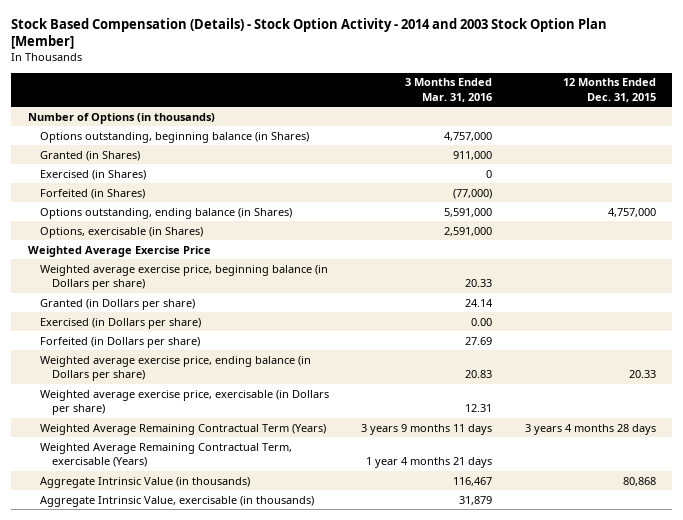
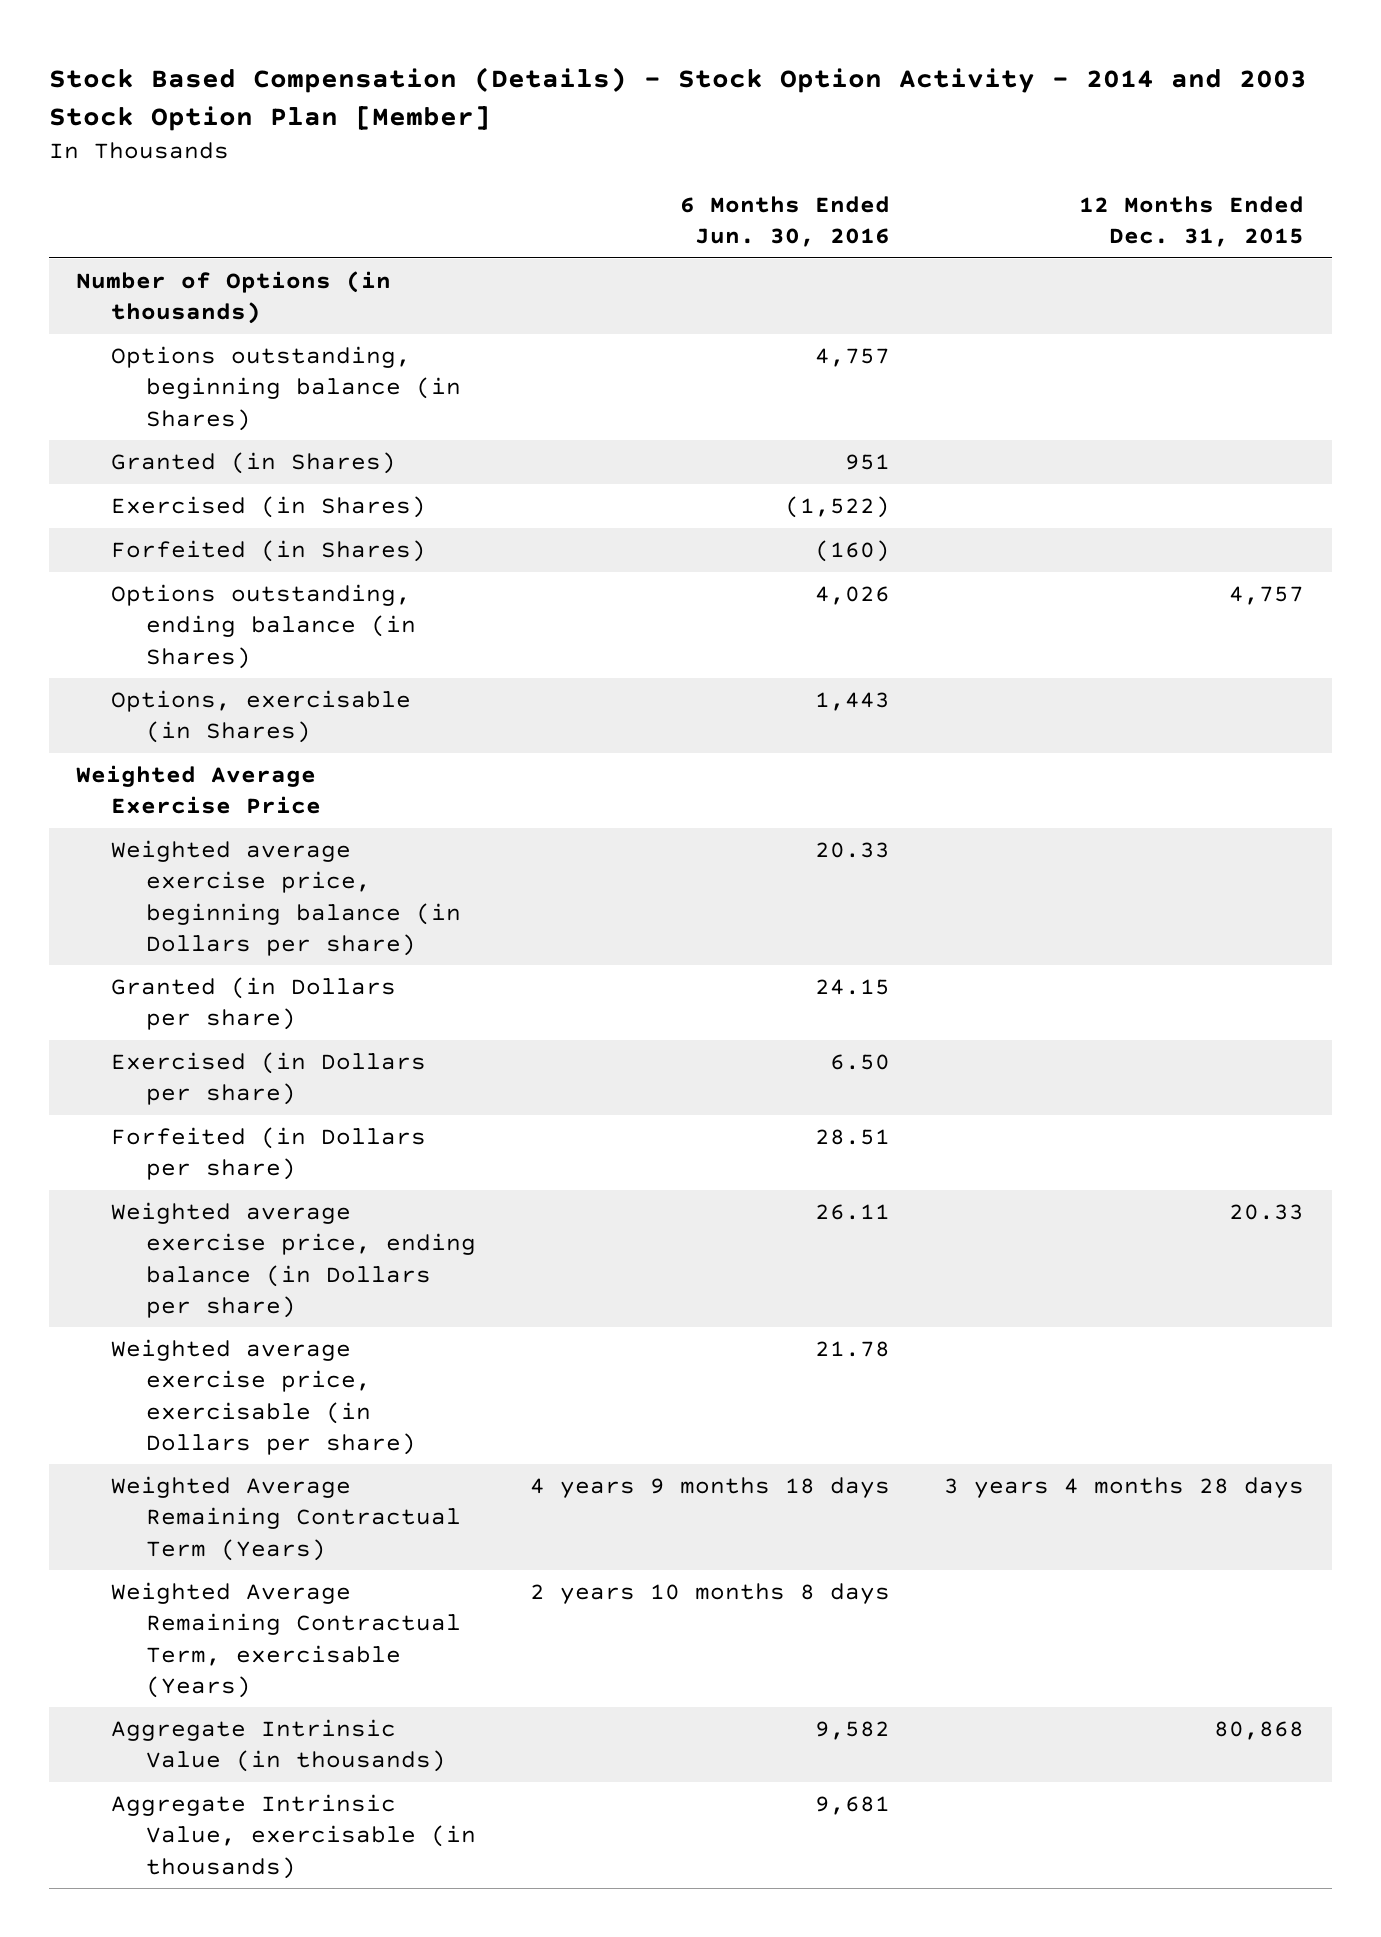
- | 3 Months Ended Mar. 31, 2016 | 12 Months Ended Dec. 31, 2015
+ | 6 Months Ended Jun. 30, 2016 | 12 Months Ended Dec. 31, 2015
- Options outstanding, ending balance (in Shares) | 5,591,000 | 4,757,000
+ Options outstanding, ending balance (in Shares) | 4,026 | 4,757

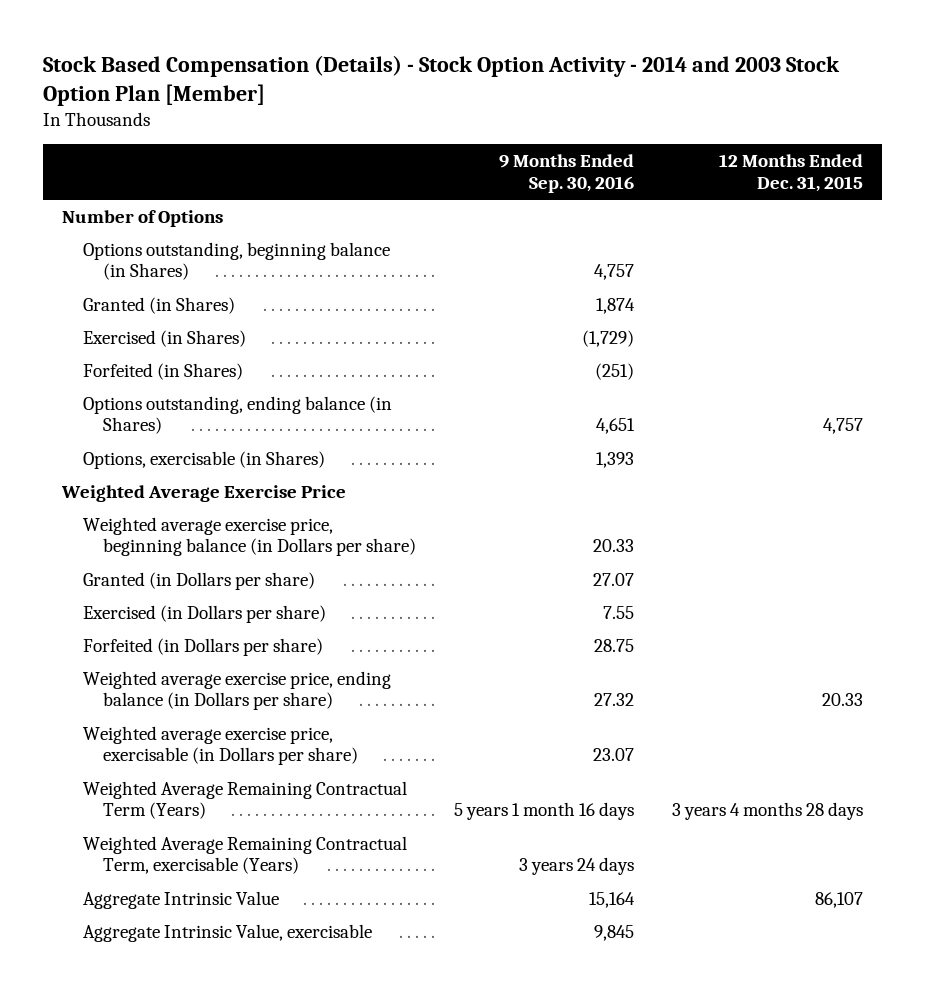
- | 6 Months Ended Jun. 30, 2016 | 12 Months Ended Dec. 31, 2015
+ | 9 Months Ended Sep. 30, 2016 | 12 Months Ended Dec. 31, 2015
- Number of Options (in thousands)
+ Number of Options
- Aggregate Intrinsic Value (in thousands) | 9,582 | 80,868
- Aggregate Intrinsic Value, exercisable (in thousands) | 9,681 |
+ Aggregate Intrinsic Value | 15,164 | 86,107
+ Aggregate Intrinsic Value, exercisable | 9,845 |

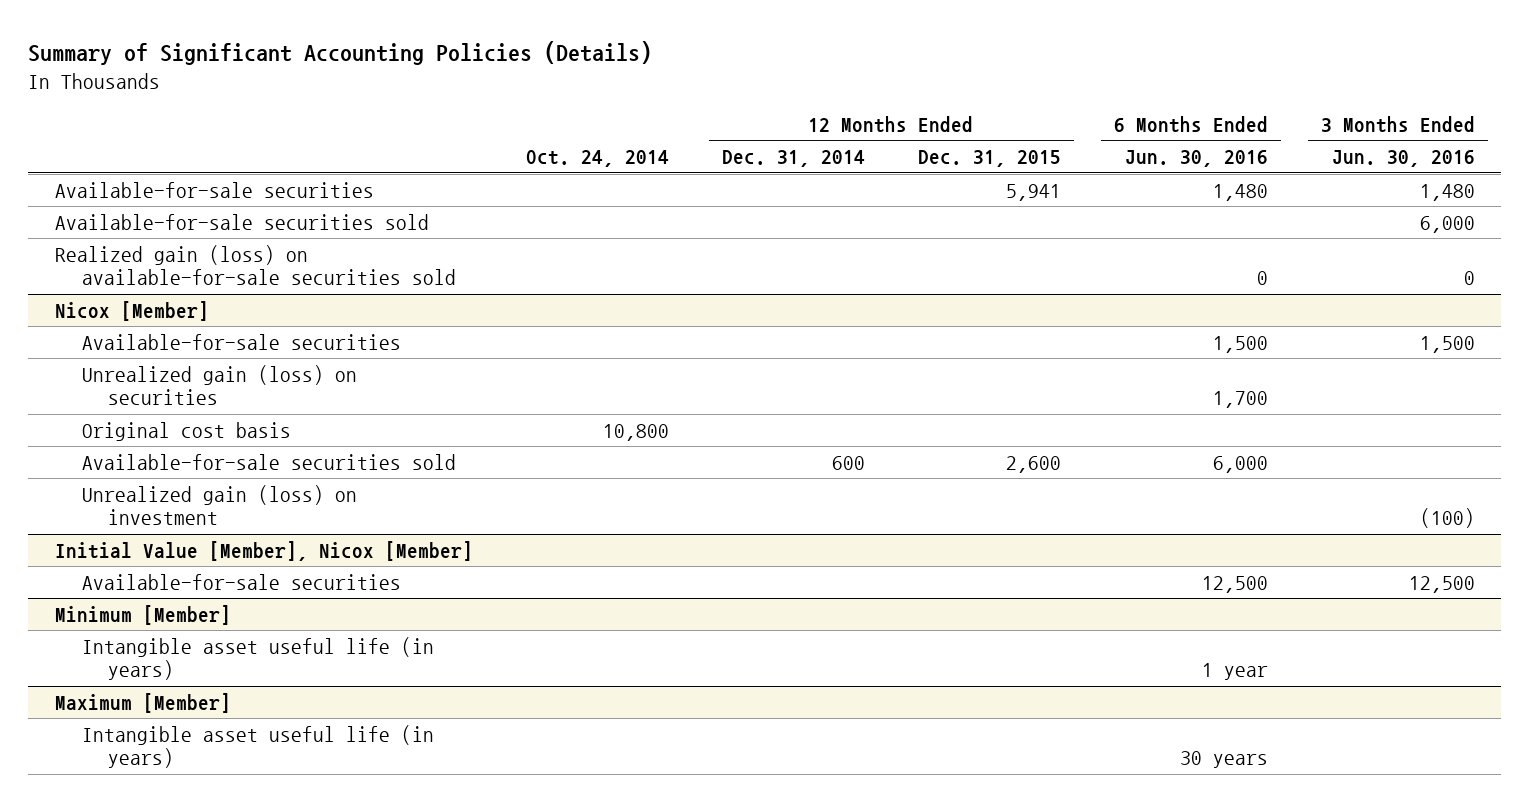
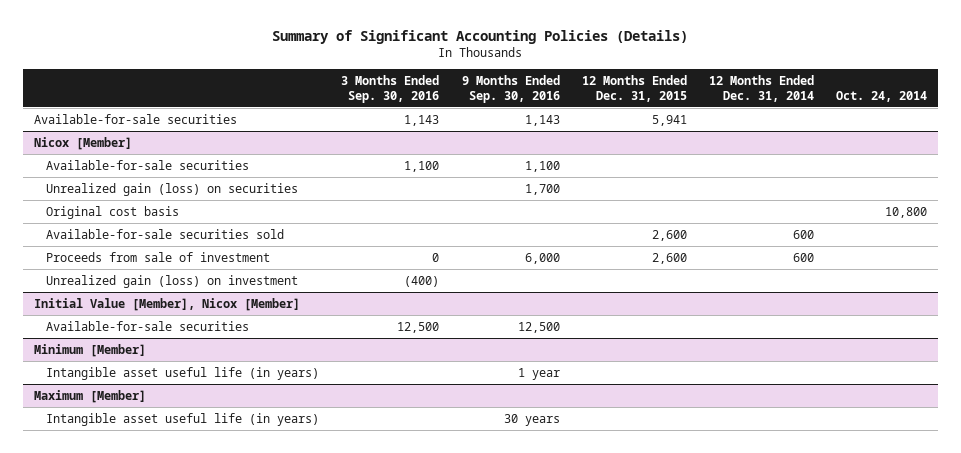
- | Oct. 24, 2014 | 12 Months Ended Dec. 31, 2014 | 12 Months Ended Dec. 31, 2015 | 6 Months Ended Jun. 30, 2016 | 3 Months Ended Jun. 30, 2016
+ | 3 Months Ended Sep. 30, 2016 | 9 Months Ended Sep. 30, 2016 | 12 Months Ended Dec. 31, 2015 | 12 Months Ended Dec. 31, 2014 | Oct. 24, 2014
- Available-for-sale securities sold | | | | | 6,000
- Realized gain (loss) on available-for-sale securities sold | | | | 0 | 0
@ Nicox [Member]
+ Proceeds from sale of investment | 0 | 6,000 | 2,600 | 600 |

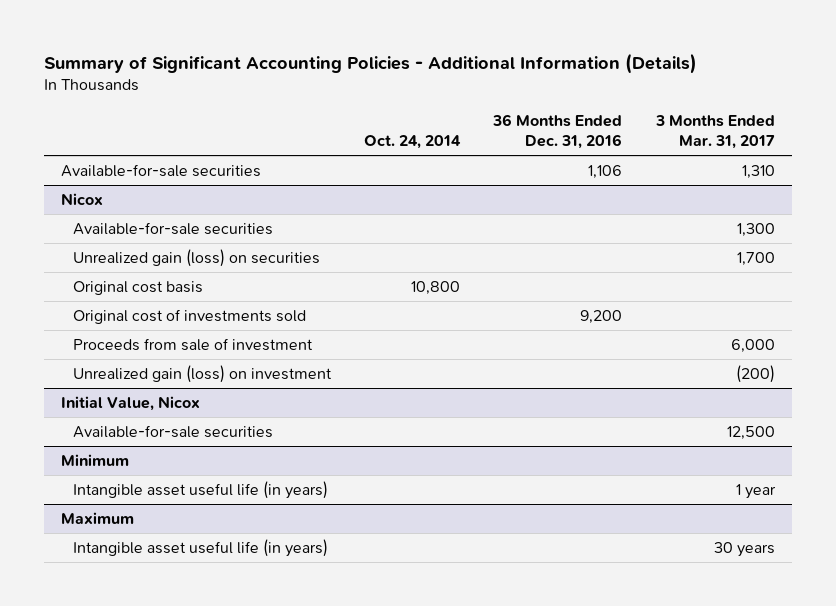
- Summary of Significant Accounting Policies (Details)
+ Summary of Significant Accounting Policies - Additional Information (Details)
- | 3 Months Ended Sep. 30, 2016 | 9 Months Ended Sep. 30, 2016 | 12 Months Ended Dec. 31, 2015 | 12 Months Ended Dec. 31, 2014 | Oct. 24, 2014
+ | Oct. 24, 2014 | 36 Months Ended Dec. 31, 2016 | 3 Months Ended Mar. 31, 2017
- Nicox [Member]
+ Nicox
- Available-for-sale securities sold | | | 2,600 | 600 |
+ Original cost of investments sold | | 9,200 |
- Initial Value [Member], Nicox [Member]
+ Initial Value, Nicox
- Minimum [Member]
+ Minimum
- Maximum [Member]
+ Maximum

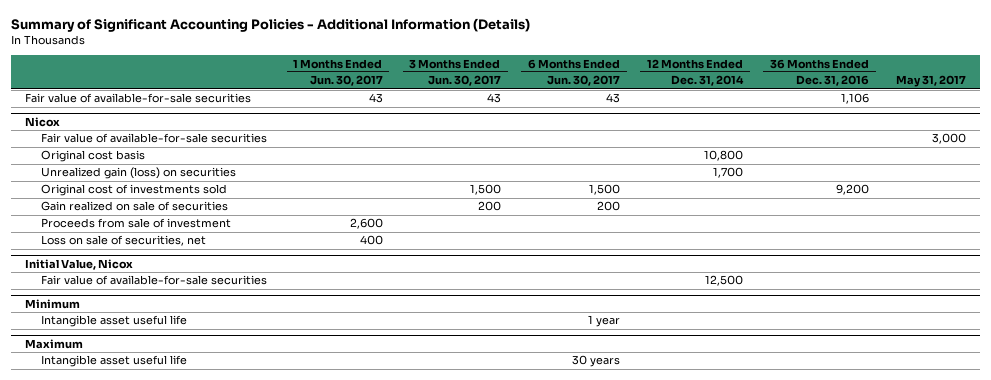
- | Oct. 24, 2014 | 36 Months Ended Dec. 31, 2016 | 3 Months Ended Mar. 31, 2017
+ | 1 Months Ended Jun. 30, 2017 | 3 Months Ended Jun. 30, 2017 | 6 Months Ended Jun. 30, 2017 | 12 Months Ended Dec. 31, 2014 | 36 Months Ended Dec. 31, 2016 | May 31, 2017
- Available-for-sale securities | | 1,106 | 1,310
+ Fair value of available-for-sale securities | 43 | 43 | 43 | | 1,106 |
@ Nicox
- Available-for-sale securities | | | 1,300
+ Fair value of available-for-sale securities | | | | | | 3,000
moved down: Unrealized gain (loss) on securities | | | | 1,700 | |
+ Gain realized on sale of securities | | 200 | 200 | | |
- Unrealized gain (loss) on investment | | | (200)
+ Loss on sale of securities, net | 400 | | | | |
@ Initial Value, Nicox
- Available-for-sale securities | | | 12,500
+ Fair value of available-for-sale securities | | | | 12,500 | |
@ Minimum
- Intangible asset useful life (in years) | | | 1 year
+ Intangible asset useful life | | | 1 year | | |
@ Maximum
- Intangible asset useful life (in years) | | | 30 years
+ Intangible asset useful life | | | 30 years | | |

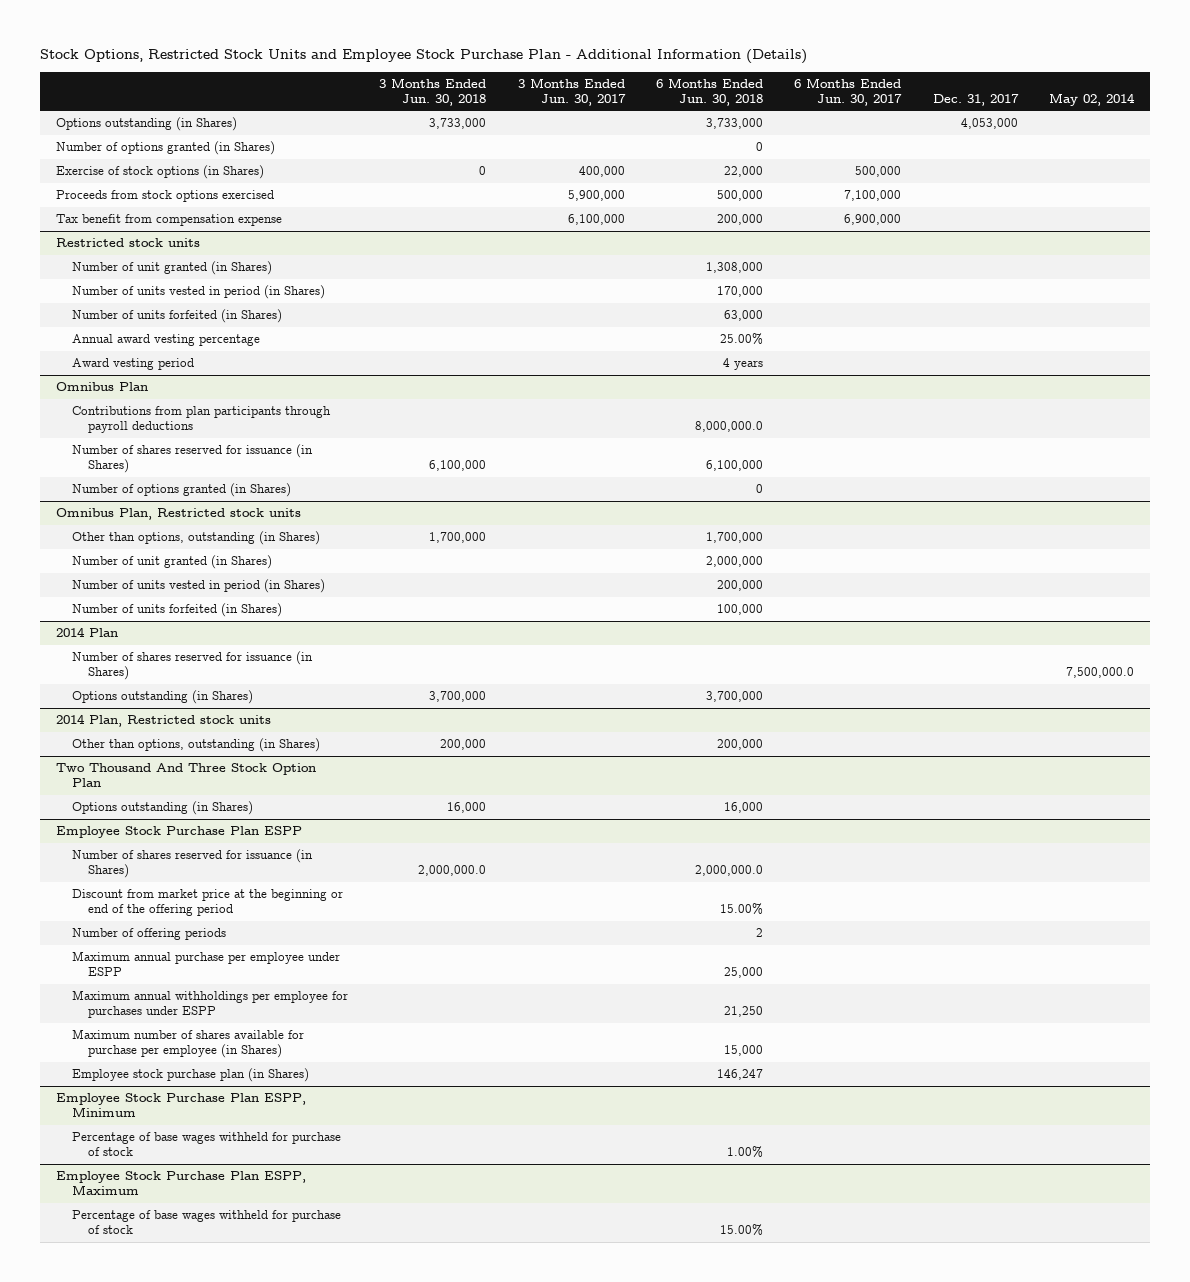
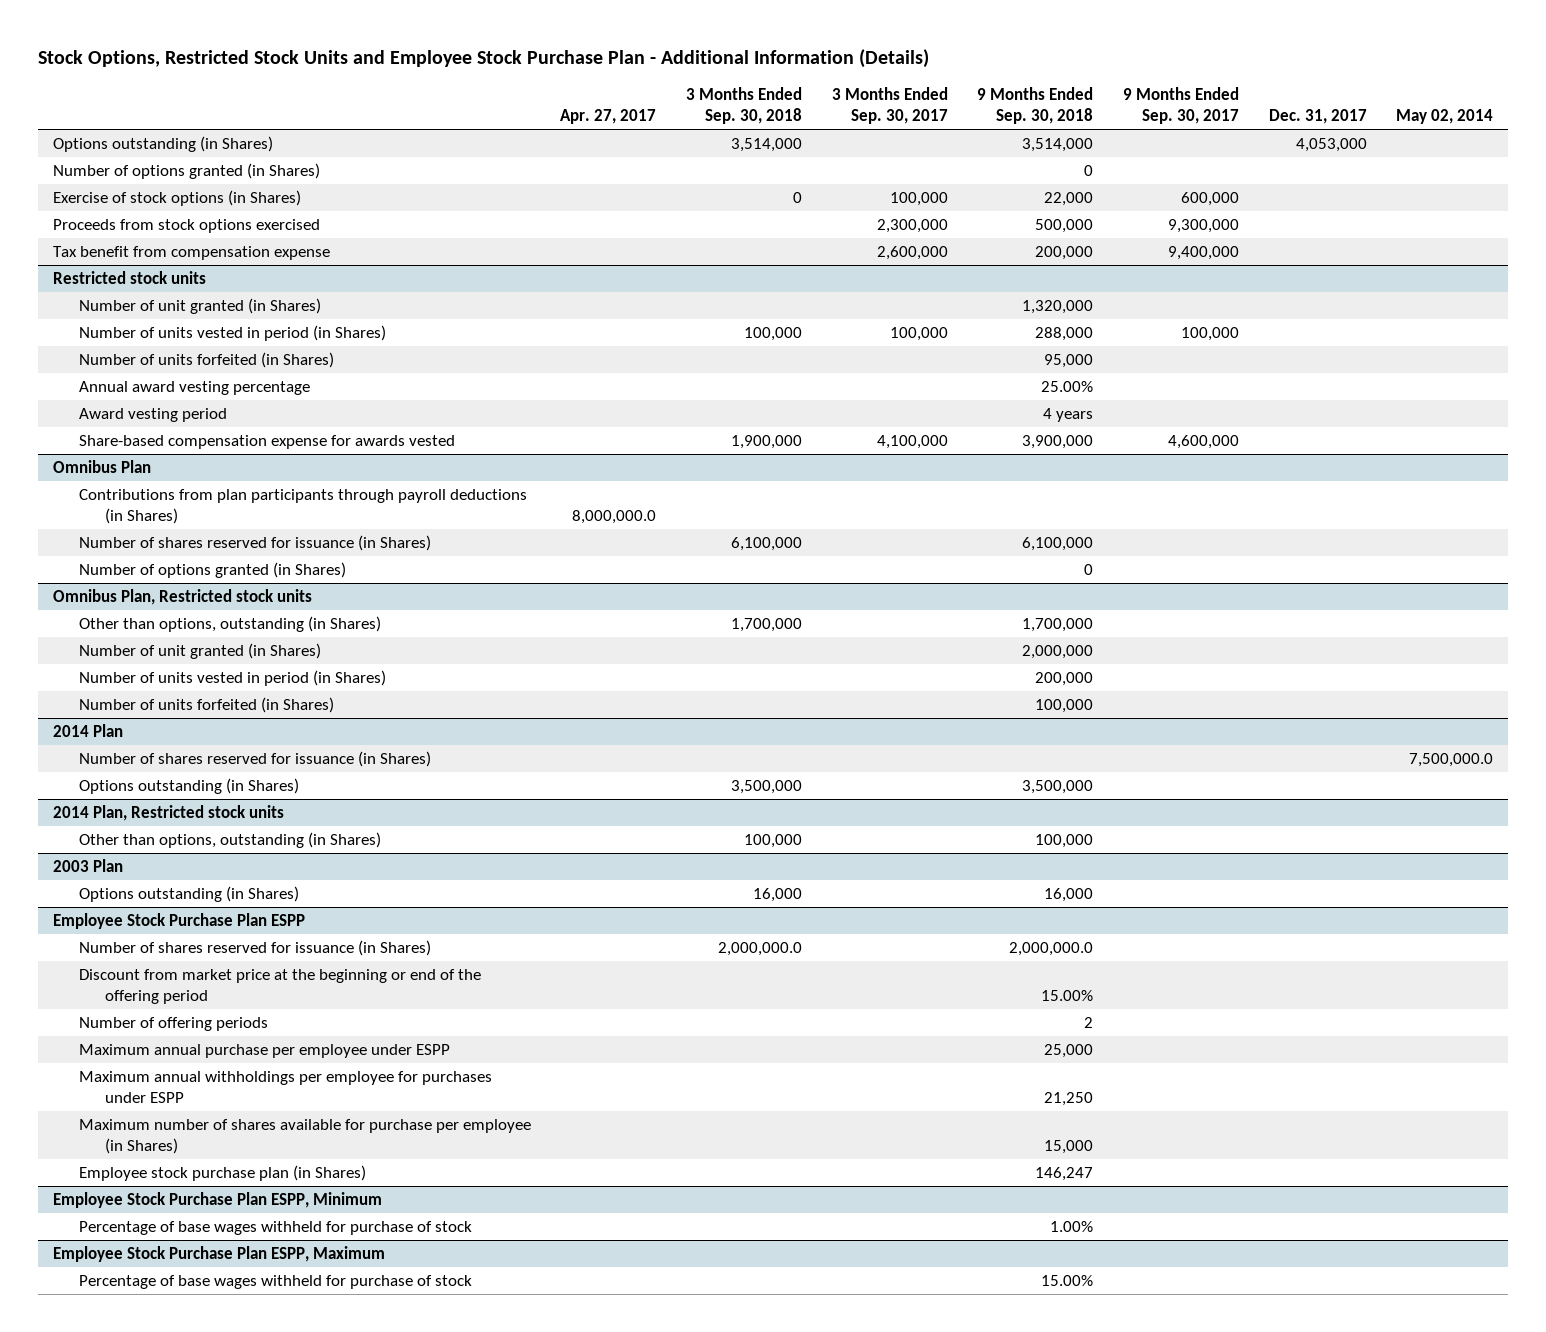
- | 3 Months Ended Jun. 30, 2018 | 3 Months Ended Jun. 30, 2017 | 6 Months Ended Jun. 30, 2018 | 6 Months Ended Jun. 30, 2017 | Dec. 31, 2017 | May 02, 2014
+ | Apr. 27, 2017 | 3 Months Ended Sep. 30, 2018 | 3 Months Ended Sep. 30, 2017 | 9 Months Ended Sep. 30, 2018 | 9 Months Ended Sep. 30, 2017 | Dec. 31, 2017 | May 02, 2014
@ Restricted stock units
+ Share-based compensation expense for awards vested | | 1,900,000 | 4,100,000 | 3,900,000 | 4,600,000 | |
@ Omnibus Plan
- Contributions from plan participants through payroll deductions | | | 8,000,000.0 | | |
+ Contributions from plan participants through payroll deductions (in Shares) | 8,000,000.0 | | | | | |
- Two Thousand And Three Stock Option Plan
+ 2003 Plan

